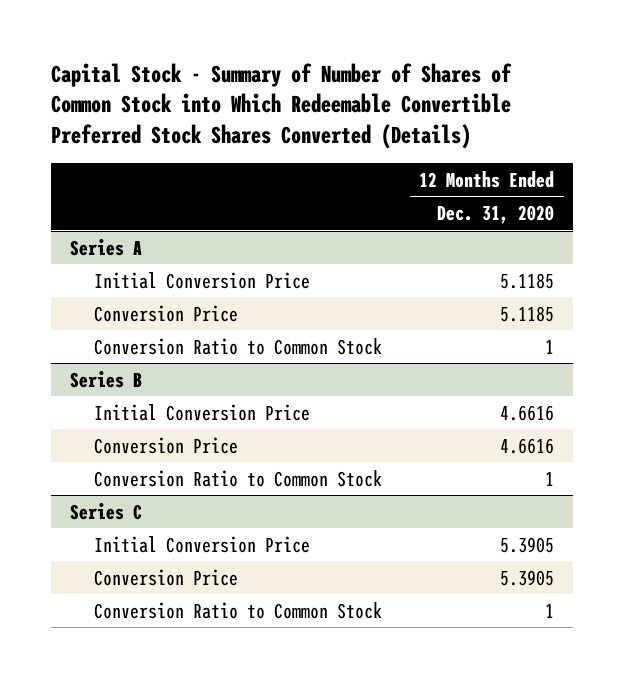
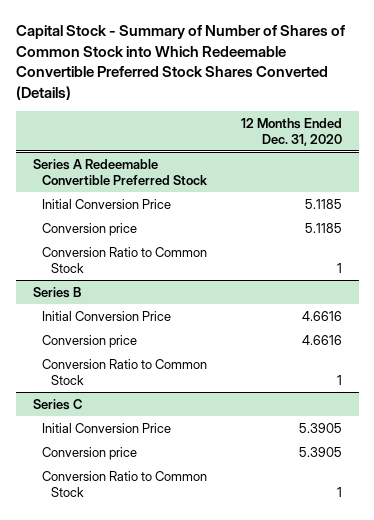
- Series A
+ Series A Redeemable Convertible Preferred Stock
- Conversion Price | 5.1185
+ Conversion price | 5.1185
@ Series B
- Conversion Price | 4.6616
+ Conversion price | 4.6616
@ Series C
- Conversion Price | 5.3905
+ Conversion price | 5.3905

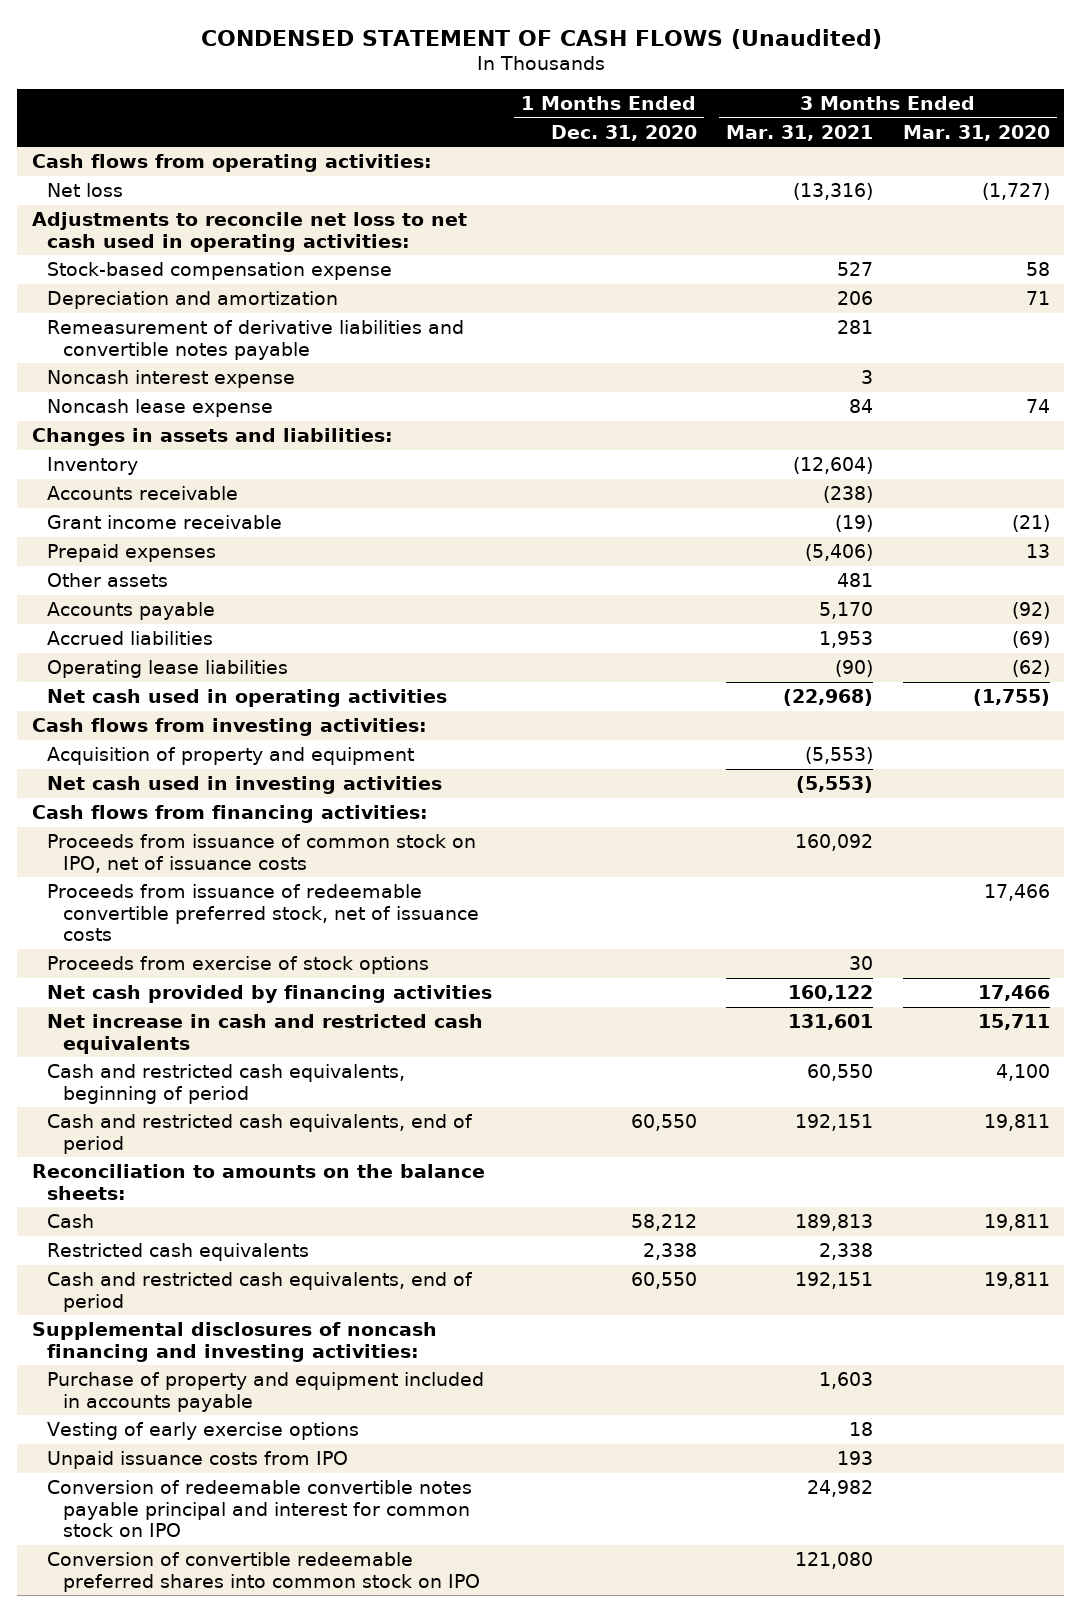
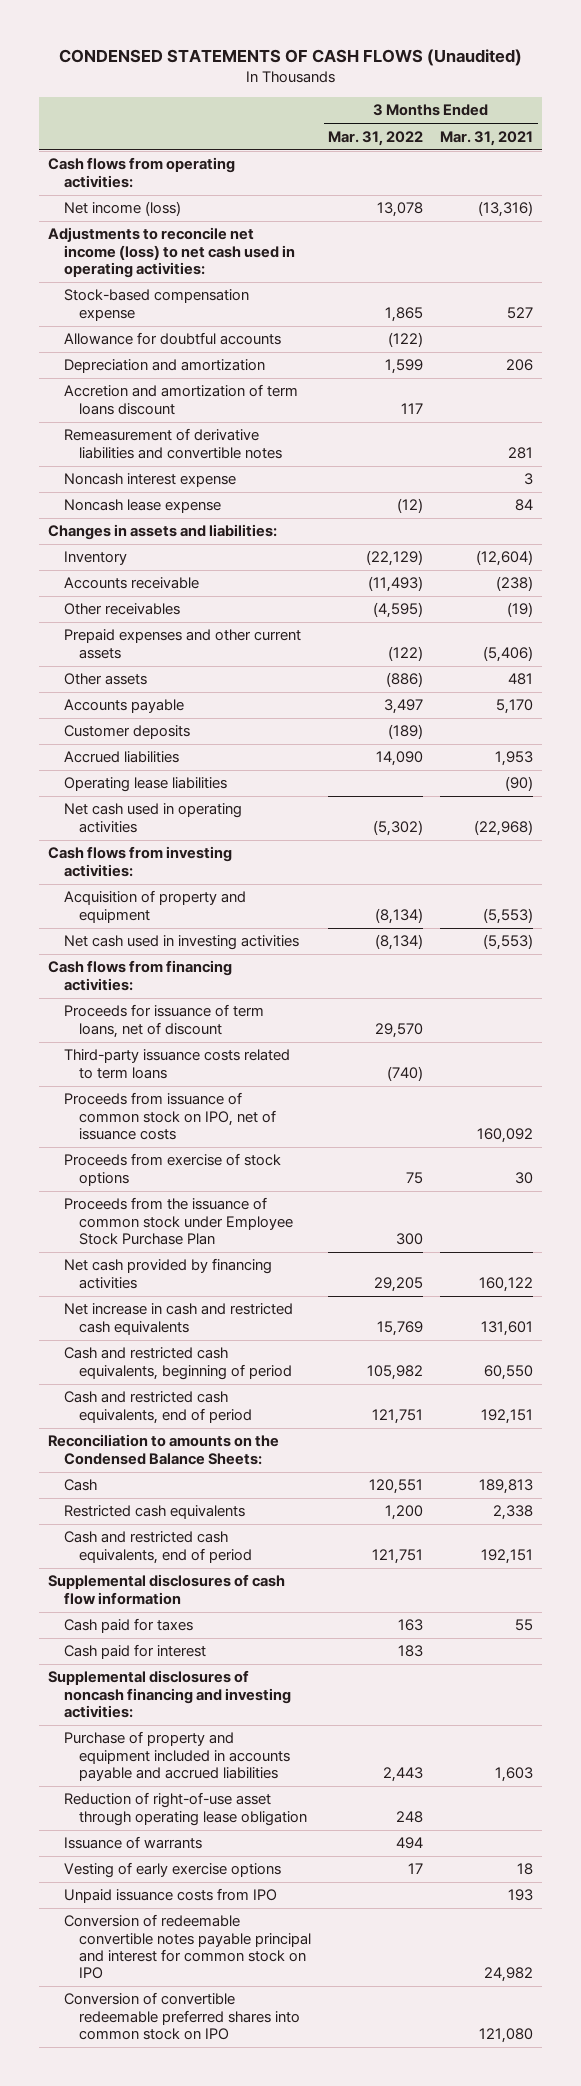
- CONDENSED STATEMENT OF CASH FLOWS (Unaudited)
+ CONDENSED STATEMENTS OF CASH FLOWS (Unaudited)
- | 1 Months Ended Dec. 31, 2020 | 3 Months Ended Mar. 31, 2021 | 3 Months Ended Mar. 31, 2020
+ | 3 Months Ended Mar. 31, 2022 | 3 Months Ended Mar. 31, 2021
- Net loss | | (13,316) | (1,727)
- Adjustments to reconcile net loss to net cash used in operating activities:
+ Net income (loss) | 13,078 | (13,316)
+ Adjustments to reconcile net income (loss) to net cash used in operating activities:
+ Allowance for doubtful accounts | (122) |
- Remeasurement of derivative liabilities and convertible notes payable | | 281 |
+ Accretion and amortization of term loans discount | 117 |
+ Remeasurement of derivative liabilities and convertible notes | | 281
- Grant income receivable | | (19) | (21)
- Prepaid expenses | | (5,406) | 13
+ Other receivables | (4,595) | (19)
+ Prepaid expenses and other current assets | (122) | (5,406)
+ Customer deposits | (189) |
+ Proceeds for issuance of term loans, net of discount | 29,570 |
+ Third-party issuance costs related to term loans | (740) |
- Proceeds from issuance of redeemable convertible preferred stock, net of issuance costs | | | 17,466
+ Proceeds from the issuance of common stock under Employee Stock Purchase Plan | 300 |
- Reconciliation to amounts on the balance sheets:
+ Reconciliation to amounts on the Condensed Balance Sheets:
+ Supplemental disclosures of cash flow information
+ Cash paid for taxes | 163 | 55
+ Cash paid for interest | 183 |
- Purchase of property and equipment included in accounts payable | | 1,603 |
+ Purchase of property and equipment included in accounts payable and accrued liabilities | 2,443 | 1,603
+ Reduction of right-of-use asset through operating lease obligation | 248 |
+ Issuance of warrants | 494 |

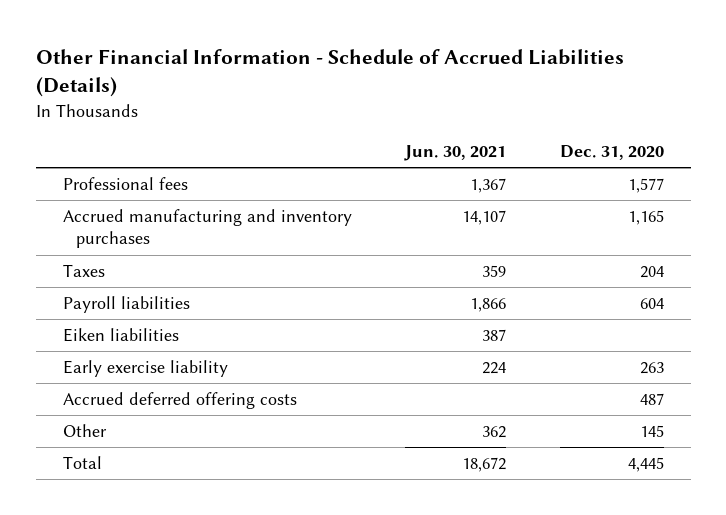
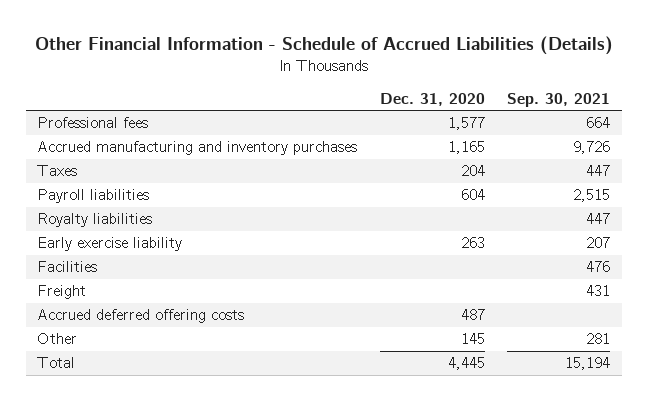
- | Jun. 30, 2021 | Dec. 31, 2020
+ | Dec. 31, 2020 | Sep. 30, 2021
- Eiken liabilities | 387 |
+ Royalty liabilities | | 447
+ Facilities | | 476
+ Freight | | 431

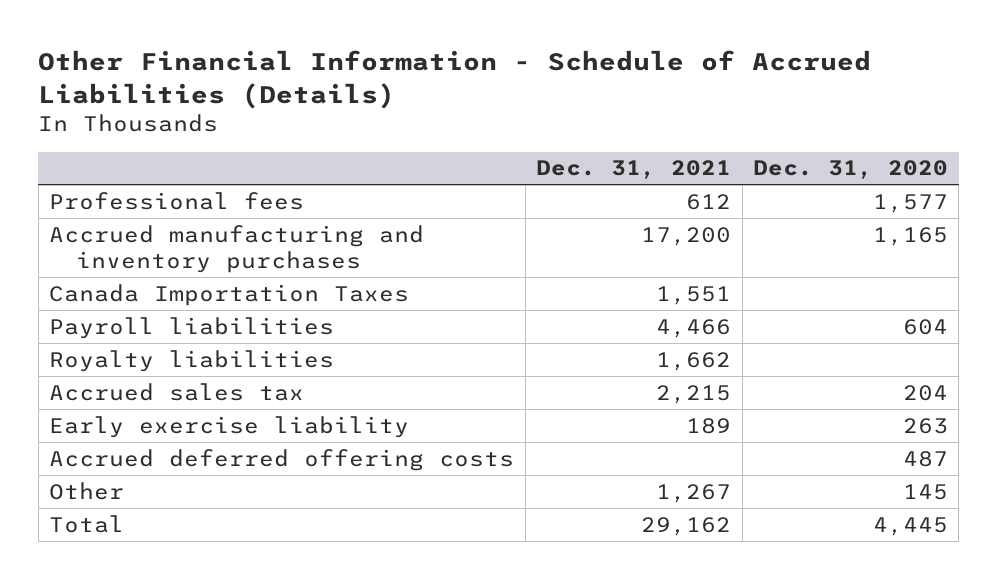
- | Dec. 31, 2020 | Sep. 30, 2021
+ | Dec. 31, 2021 | Dec. 31, 2020
- Taxes | 204 | 447
+ Canada Importation Taxes | 1,551 |
+ Accrued sales tax | 2,215 | 204
- Facilities | | 476
- Freight | | 431

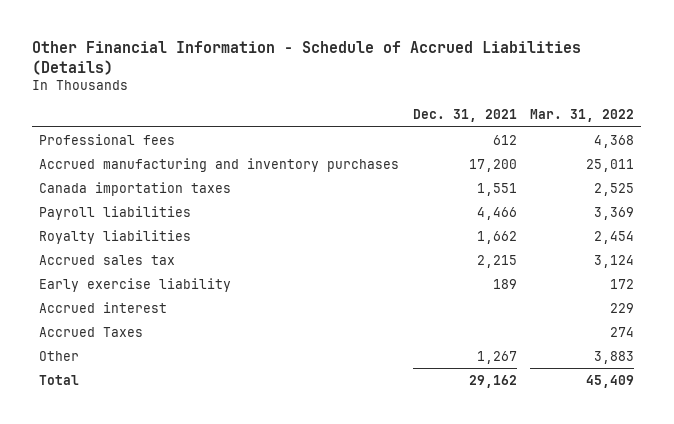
- | Dec. 31, 2021 | Dec. 31, 2020
+ | Dec. 31, 2021 | Mar. 31, 2022
- Canada Importation Taxes | 1,551 |
+ Canada importation taxes | 1,551 | 2,525
- Accrued deferred offering costs | | 487
+ Accrued interest | | 229
+ Accrued Taxes | | 274

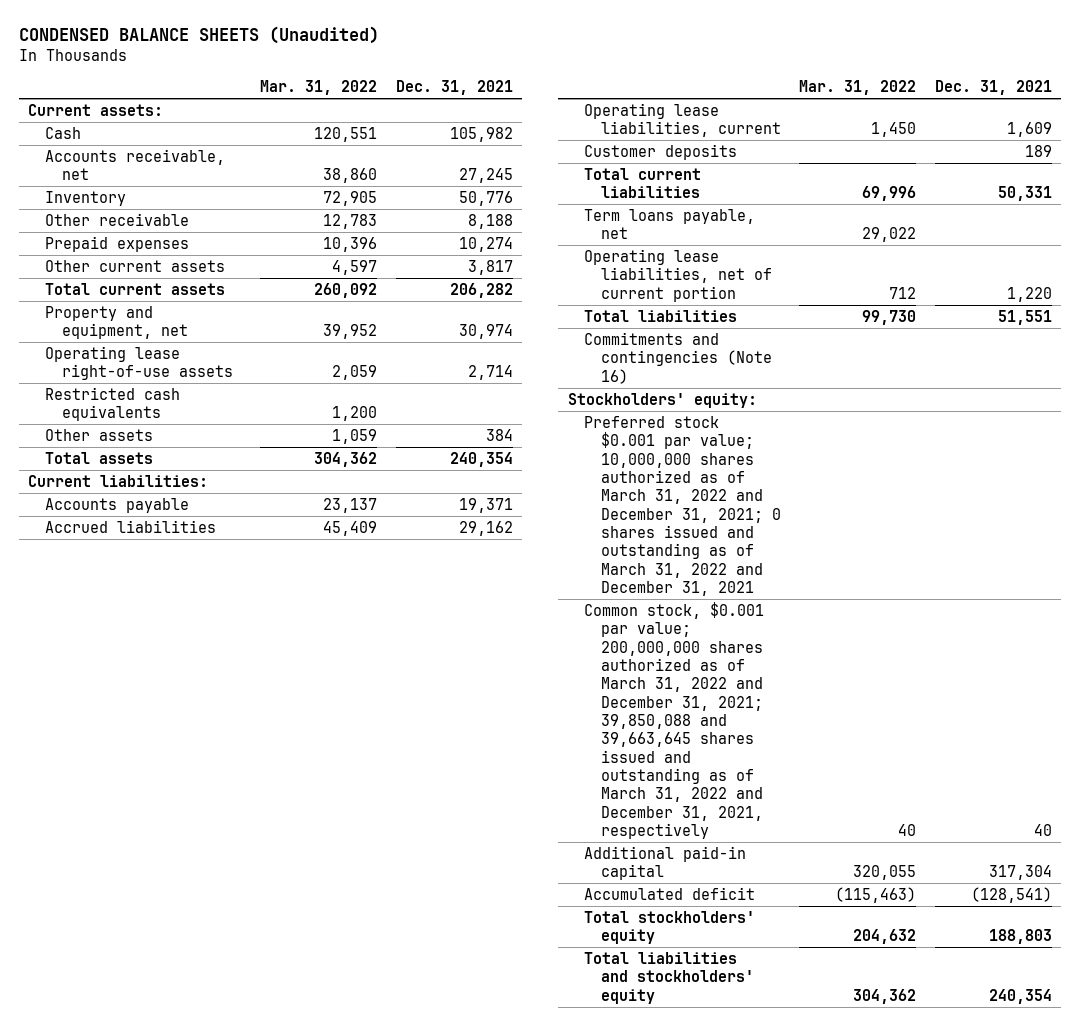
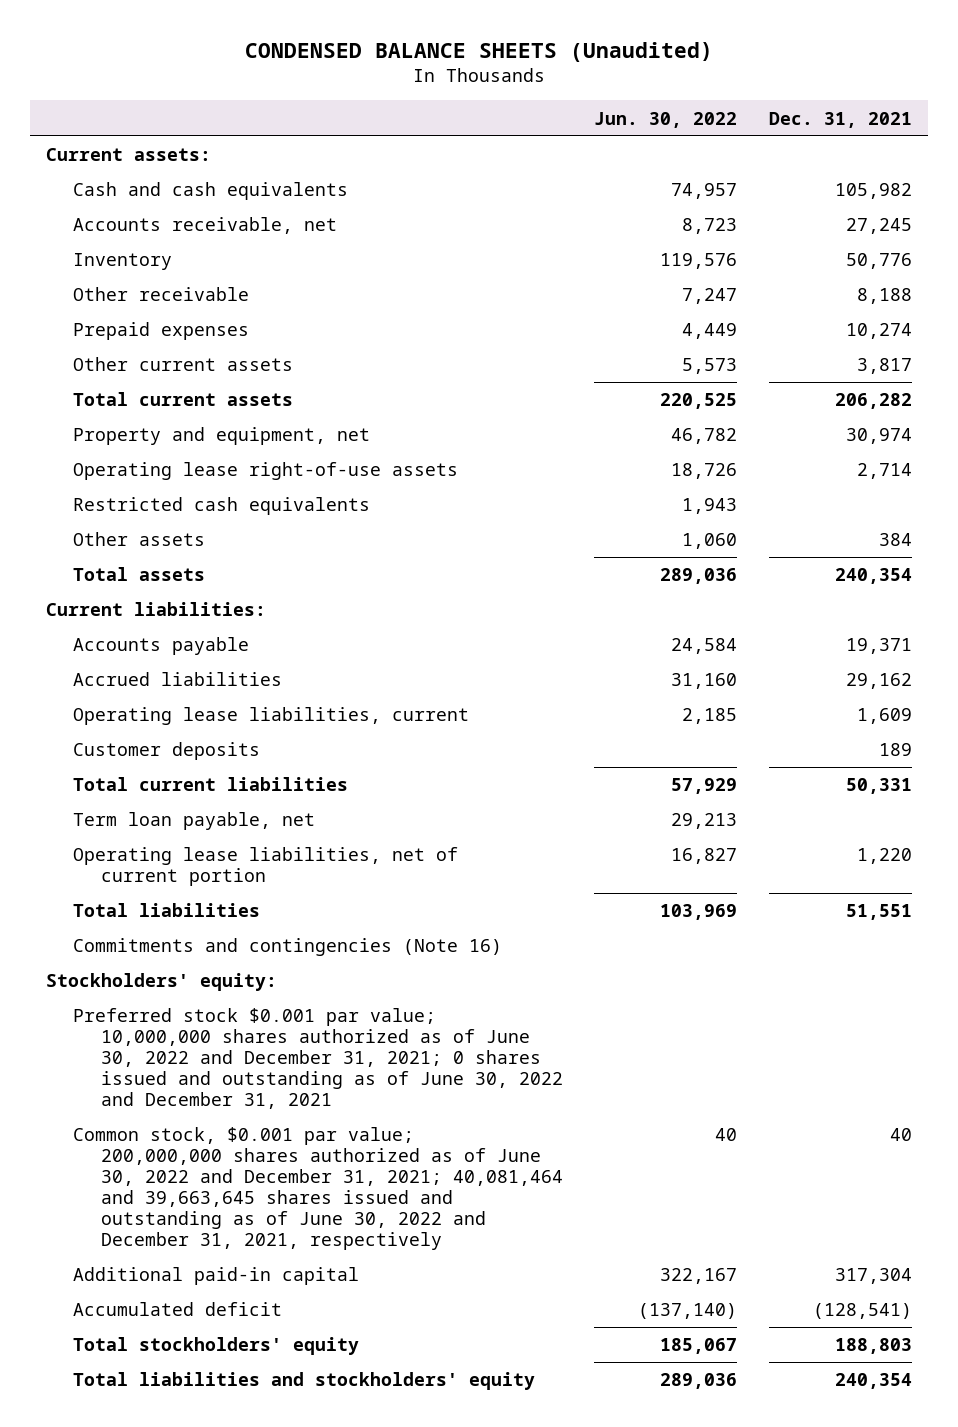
- | Mar. 31, 2022 | Dec. 31, 2021
+ | Jun. 30, 2022 | Dec. 31, 2021
- Cash | 120,551 | 105,982
+ Cash and cash equivalents | 74,957 | 105,982
- Term loans payable, net | 29,022 |
+ Term loan payable, net | 29,213 |
- Preferred stock $0.001 par value; 10,000,000 shares authorized as of March 31, 2022 and December 31, 2021; 0 shares issued and outstanding as of March 31, 2022 and December 31, 2021
- Common stock, $0.001 par value; 200,000,000 shares authorized as of March 31, 2022 and December 31, 2021; 39,850,088 and 39,663,645 shares issued and outstanding as of March 31, 2022 and December 31, 2021, respectively | 40 | 40
+ Preferred stock $0.001 par value; 10,000,000 shares authorized as of June 30, 2022 and December 31, 2021; 0 shares issued and outstanding as of June 30, 2022 and December 31, 2021
+ Common stock, $0.001 par value; 200,000,000 shares authorized as of June 30, 2022 and December 31, 2021; 40,081,464 and 39,663,645 shares issued and outstanding as of June 30, 2022 and December 31, 2021, respectively | 40 | 40

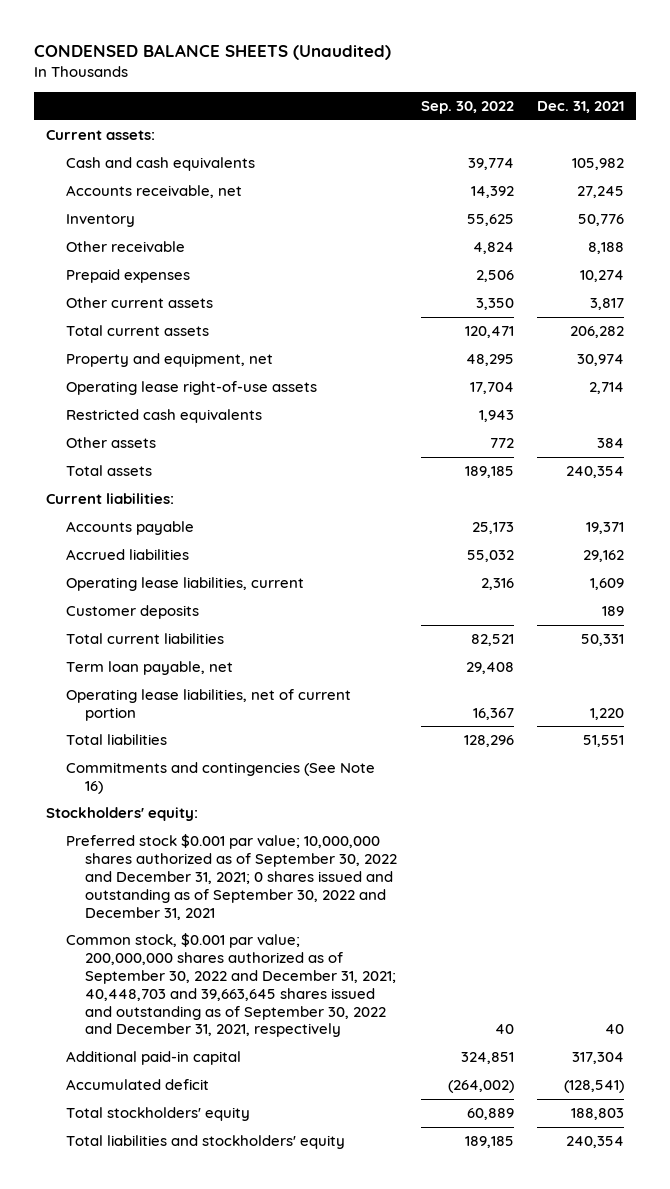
- | Jun. 30, 2022 | Dec. 31, 2021
+ | Sep. 30, 2022 | Dec. 31, 2021
- Commitments and contingencies (Note 16)
+ Commitments and contingencies (See Note 16)
- Preferred stock $0.001 par value; 10,000,000 shares authorized as of June 30, 2022 and December 31, 2021; 0 shares issued and outstanding as of June 30, 2022 and December 31, 2021
- Common stock, $0.001 par value; 200,000,000 shares authorized as of June 30, 2022 and December 31, 2021; 40,081,464 and 39,663,645 shares issued and outstanding as of June 30, 2022 and December 31, 2021, respectively | 40 | 40
+ Preferred stock $0.001 par value; 10,000,000 shares authorized as of September 30, 2022 and December 31, 2021; 0 shares issued and outstanding as of September 30, 2022 and December 31, 2021
+ Common stock, $0.001 par value; 200,000,000 shares authorized as of September 30, 2022 and December 31, 2021; 40,448,703 and 39,663,645 shares issued and outstanding as of September 30, 2022 and December 31, 2021, respectively | 40 | 40

